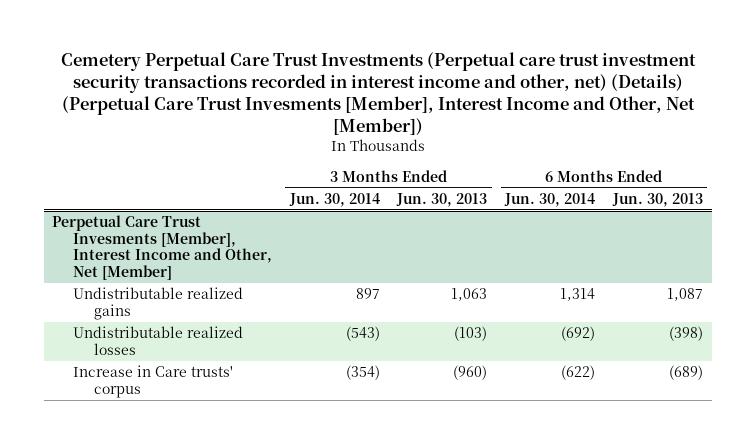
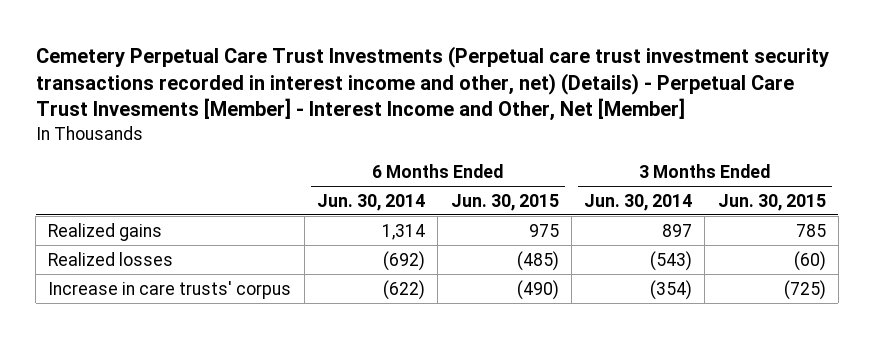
- Cemetery Perpetual Care Trust Investments (Perpetual care trust investment security transactions recorded in interest income and other, net) (Details) (Perpetual Care Trust Invesments [Member], Interest Income and Other, Net [Member])
+ Cemetery Perpetual Care Trust Investments (Perpetual care trust investment security transactions recorded in interest income and other, net) (Details) - Perpetual Care Trust Invesments [Member] - Interest Income and Other, Net [Member]
- | 3 Months Ended Jun. 30, 2014 | 3 Months Ended Jun. 30, 2013 | 6 Months Ended Jun. 30, 2014 | 6 Months Ended Jun. 30, 2013
+ | 6 Months Ended Jun. 30, 2014 | 6 Months Ended Jun. 30, 2015 | 3 Months Ended Jun. 30, 2014 | 3 Months Ended Jun. 30, 2015
- Perpetual Care Trust Invesments [Member], Interest Income and Other, Net [Member]
- Undistributable realized gains | 897 | 1,063 | 1,314 | 1,087
- Undistributable realized losses | (543) | (103) | (692) | (398)
- Increase in Care trusts' corpus | (354) | (960) | (622) | (689)
+ Realized gains | 1,314 | 975 | 897 | 785
+ Realized losses | (692) | (485) | (543) | (60)
+ Increase in care trusts' corpus | (622) | (490) | (354) | (725)

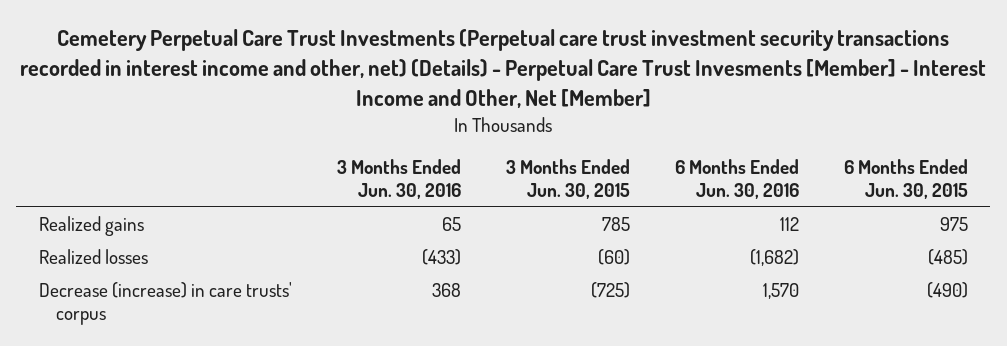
- | 6 Months Ended Jun. 30, 2014 | 6 Months Ended Jun. 30, 2015 | 3 Months Ended Jun. 30, 2014 | 3 Months Ended Jun. 30, 2015
+ | 3 Months Ended Jun. 30, 2016 | 3 Months Ended Jun. 30, 2015 | 6 Months Ended Jun. 30, 2016 | 6 Months Ended Jun. 30, 2015
- Increase in care trusts' corpus | (622) | (490) | (354) | (725)
+ Decrease (increase) in care trusts' corpus | 368 | (725) | 1,570 | (490)

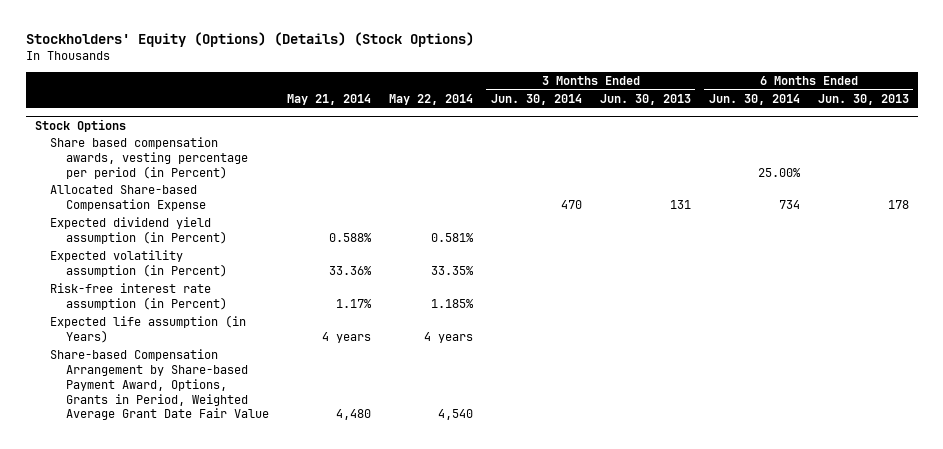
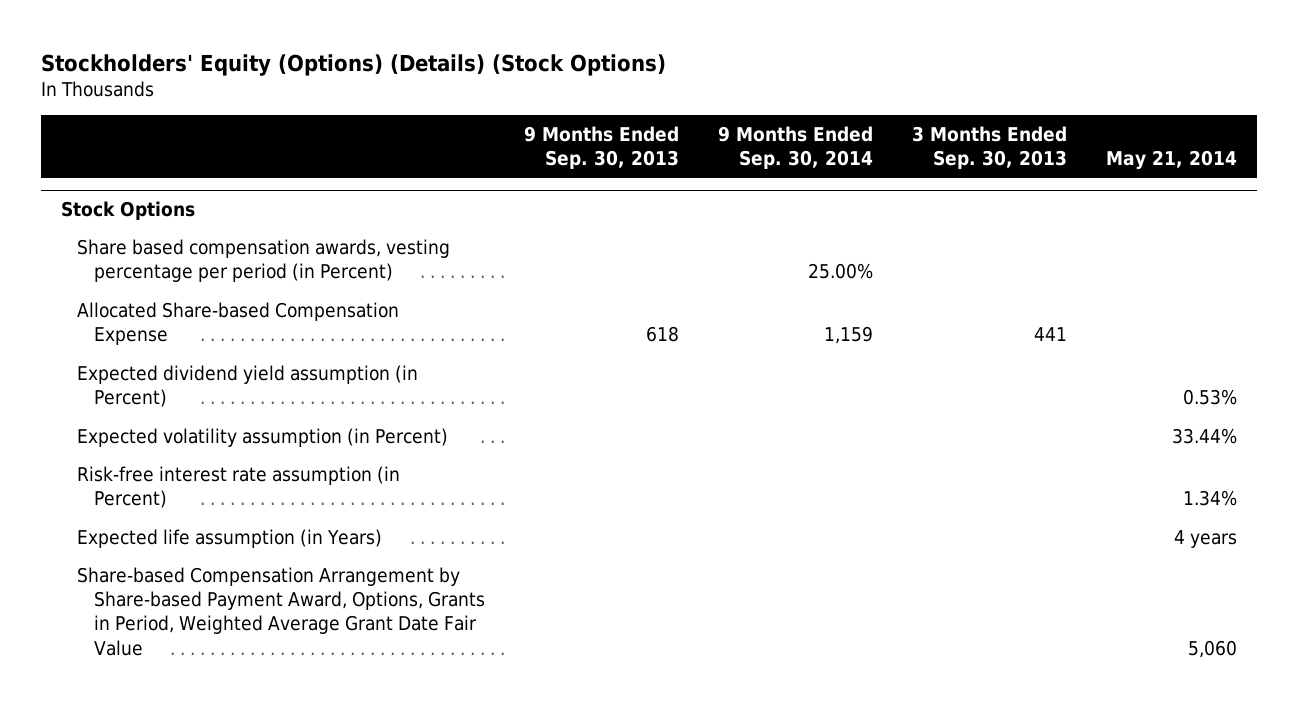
- | May 21, 2014 | May 22, 2014 | 3 Months Ended Jun. 30, 2014 | 3 Months Ended Jun. 30, 2013 | 6 Months Ended Jun. 30, 2014 | 6 Months Ended Jun. 30, 2013
+ | 9 Months Ended Sep. 30, 2013 | 9 Months Ended Sep. 30, 2014 | 3 Months Ended Sep. 30, 2013 | May 21, 2014
@ Stock Options
- Expected dividend yield assumption (in Percent) | 0.588% | 0.581% | | | |
- Expected volatility assumption (in Percent) | 33.36% | 33.35% | | | |
- Risk-free interest rate assumption (in Percent) | 1.17% | 1.185% | | | |
+ Expected dividend yield assumption (in Percent) | | | | 0.53%
+ Expected volatility assumption (in Percent) | | | | 33.44%
+ Risk-free interest rate assumption (in Percent) | | | | 1.34%
- Share-based Compensation Arrangement by Share-based Payment Award, Options, Grants in Period, Weighted Average Grant Date Fair Value | 4,480 | 4,540 | | | |
+ Share-based Compensation Arrangement by Share-based Payment Award, Options, Grants in Period, Weighted Average Grant Date Fair Value | | | | 5,060

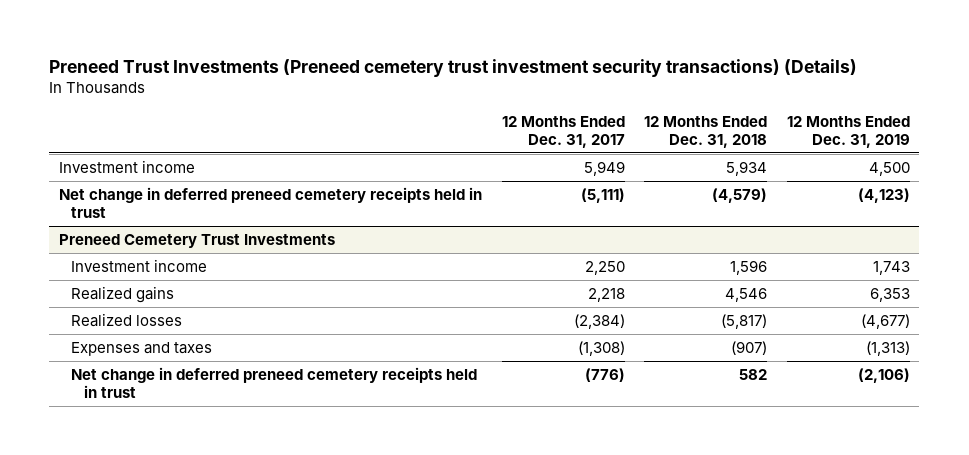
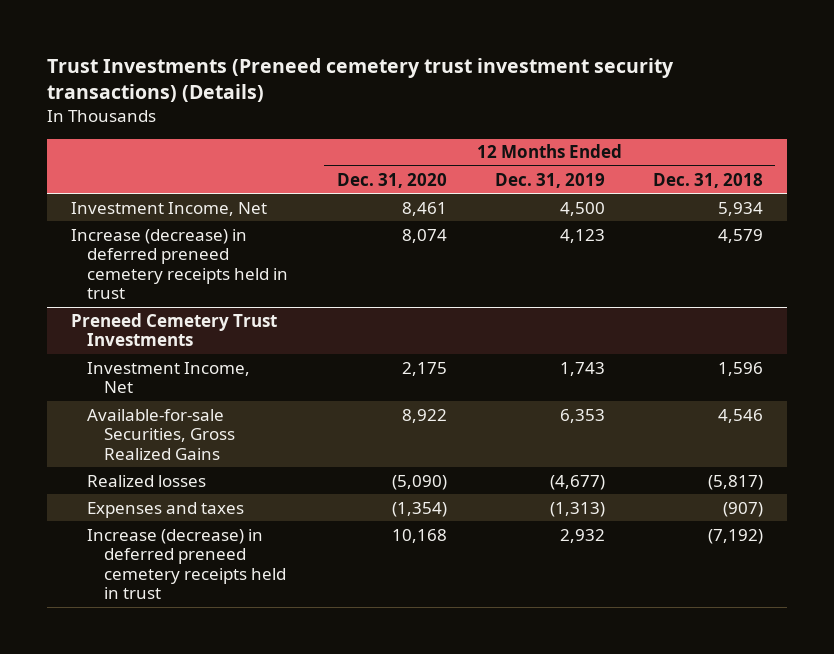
- Preneed Trust Investments (Preneed cemetery trust investment security transactions) (Details)
+ Trust Investments (Preneed cemetery trust investment security transactions) (Details)
- | 12 Months Ended Dec. 31, 2017 | 12 Months Ended Dec. 31, 2018 | 12 Months Ended Dec. 31, 2019
+ | 12 Months Ended Dec. 31, 2020 | 12 Months Ended Dec. 31, 2019 | 12 Months Ended Dec. 31, 2018
- Investment income | 5,949 | 5,934 | 4,500
- Net change in deferred preneed cemetery receipts held in trust | (5,111) | (4,579) | (4,123)
+ Investment Income, Net | 8,461 | 4,500 | 5,934
+ Increase (decrease) in deferred preneed cemetery receipts held in trust | 8,074 | 4,123 | 4,579
@ Preneed Cemetery Trust Investments
- Investment income | 2,250 | 1,596 | 1,743
- Realized gains | 2,218 | 4,546 | 6,353
+ Investment Income, Net | 2,175 | 1,743 | 1,596
+ Available-for-sale Securities, Gross Realized Gains | 8,922 | 6,353 | 4,546
- Net change in deferred preneed cemetery receipts held in trust | (776) | 582 | (2,106)
+ Increase (decrease) in deferred preneed cemetery receipts held in trust | 10,168 | 2,932 | (7,192)

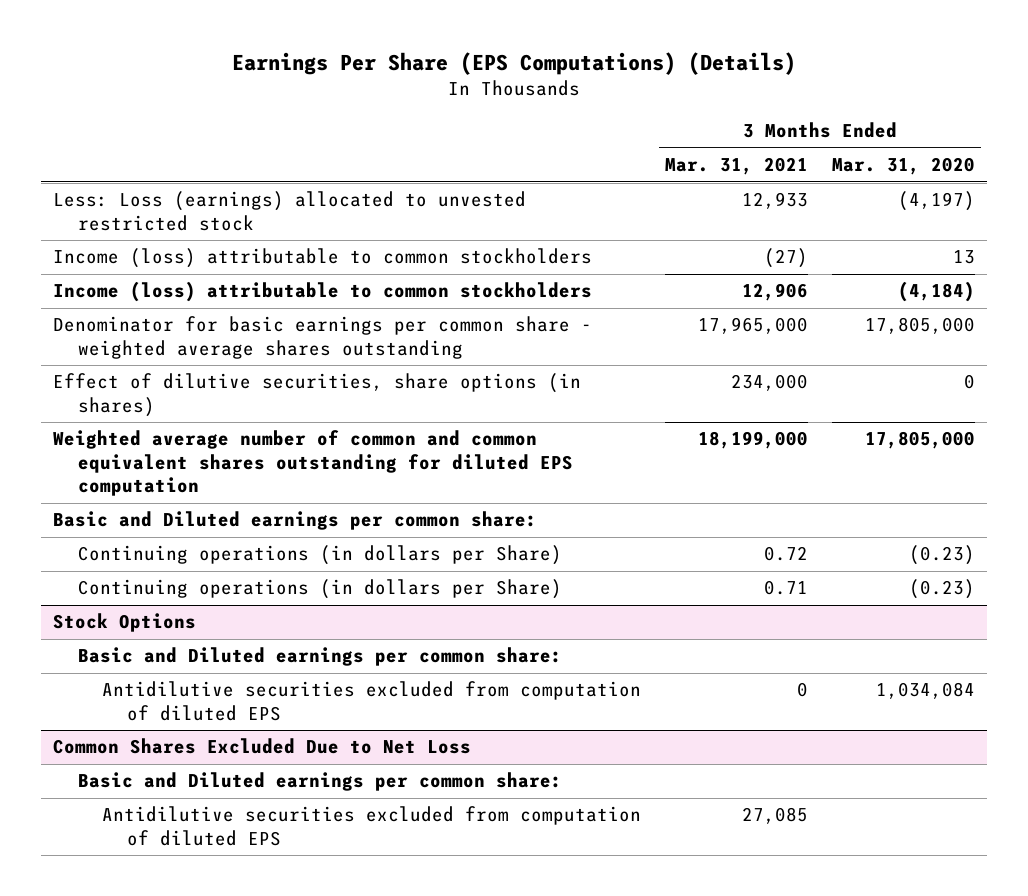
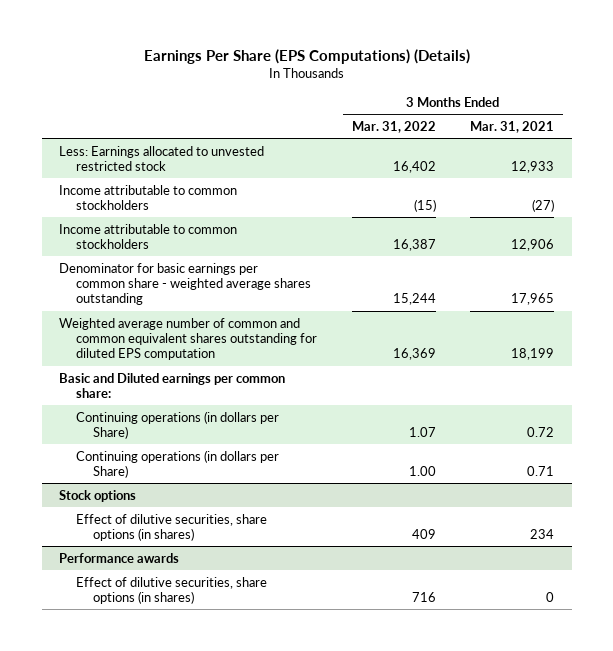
- | 3 Months Ended Mar. 31, 2021 | 3 Months Ended Mar. 31, 2020
+ | 3 Months Ended Mar. 31, 2022 | 3 Months Ended Mar. 31, 2021
- Less: Loss (earnings) allocated to unvested restricted stock | 12,933 | (4,197)
- Income (loss) attributable to common stockholders | (27) | 13
- Income (loss) attributable to common stockholders | 12,906 | (4,184)
- Denominator for basic earnings per common share - weighted average shares outstanding | 17,965,000 | 17,805,000
- Effect of dilutive securities, share options (in shares) | 234,000 | 0
- Weighted average number of common and common equivalent shares outstanding for diluted EPS computation | 18,199,000 | 17,805,000
+ Less: Earnings allocated to unvested restricted stock | 16,402 | 12,933
+ Income attributable to common stockholders | (15) | (27)
+ Income attributable to common stockholders | 16,387 | 12,906
+ Denominator for basic earnings per common share - weighted average shares outstanding | 15,244 | 17,965
+ Weighted average number of common and common equivalent shares outstanding for diluted EPS computation | 16,369 | 18,199
- Stock Options
- Basic and Diluted earnings per common share:
- Antidilutive securities excluded from computation of diluted EPS | 0 | 1,034,084
- Common Shares Excluded Due to Net Loss
- Basic and Diluted earnings per common share:
- Antidilutive securities excluded from computation of diluted EPS | 27,085 |
+ Stock options
+ Effect of dilutive securities, share options (in shares) | 409 | 234
+ Performance awards
+ Effect of dilutive securities, share options (in shares) | 716 | 0

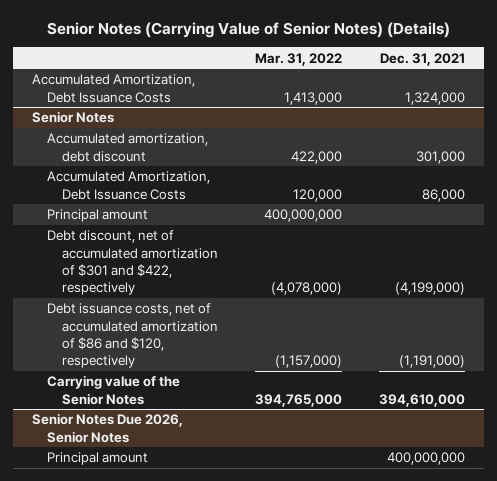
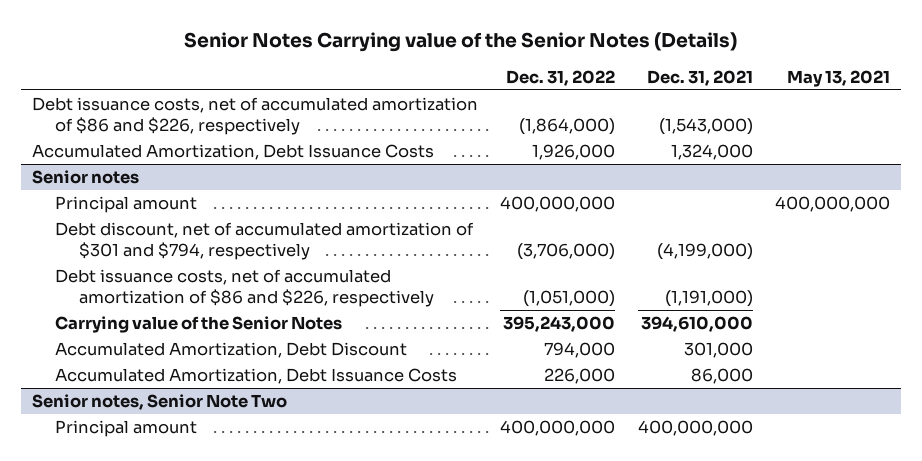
- Senior Notes (Carrying Value of Senior Notes) (Details)
+ Senior Notes Carrying value of the Senior Notes (Details)
- | Mar. 31, 2022 | Dec. 31, 2021
+ | Dec. 31, 2022 | Dec. 31, 2021 | May 13, 2021
+ Debt issuance costs, net of accumulated amortization of $86 and $226, respectively | (1,864,000) | (1,543,000) |
- Senior Notes
- Accumulated amortization, debt discount | 422,000 | 301,000
- Accumulated Amortization, Debt Issuance Costs | 120,000 | 86,000
+ Senior notes
- Debt discount, net of accumulated amortization of $301 and $422, respectively | (4,078,000) | (4,199,000)
- Debt issuance costs, net of accumulated amortization of $86 and $120, respectively | (1,157,000) | (1,191,000)
+ Debt discount, net of accumulated amortization of $301 and $794, respectively | (3,706,000) | (4,199,000) |
+ Debt issuance costs, net of accumulated amortization of $86 and $226, respectively | (1,051,000) | (1,191,000) |
- Senior Notes Due 2026, Senior Notes
+ Accumulated Amortization, Debt Discount | 794,000 | 301,000 |
+ Accumulated Amortization, Debt Issuance Costs | 226,000 | 86,000 |
+ Senior notes, Senior Note Two

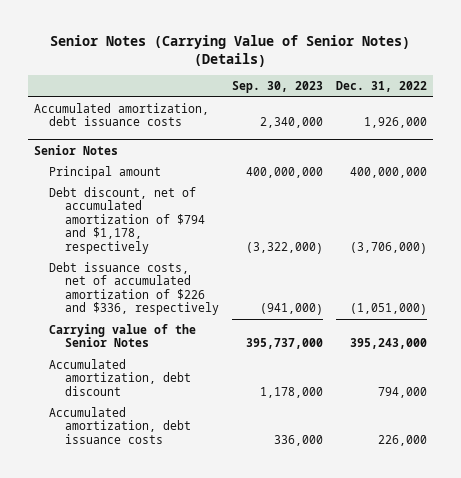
- Senior Notes Carrying value of the Senior Notes (Details)
+ Senior Notes (Carrying Value of Senior Notes) (Details)
- | Dec. 31, 2022 | Dec. 31, 2021 | May 13, 2021
+ | Sep. 30, 2023 | Dec. 31, 2022
- Debt issuance costs, net of accumulated amortization of $86 and $226, respectively | (1,864,000) | (1,543,000) |
- Accumulated Amortization, Debt Issuance Costs | 1,926,000 | 1,324,000 |
- Senior notes
+ Accumulated amortization, debt issuance costs | 2,340,000 | 1,926,000
+ Senior Notes
- Debt discount, net of accumulated amortization of $301 and $794, respectively | (3,706,000) | (4,199,000) |
- Debt issuance costs, net of accumulated amortization of $86 and $226, respectively | (1,051,000) | (1,191,000) |
+ Debt discount, net of accumulated amortization of $794 and $1,178, respectively | (3,322,000) | (3,706,000)
+ Debt issuance costs, net of accumulated amortization of $226 and $336, respectively | (941,000) | (1,051,000)
- Accumulated Amortization, Debt Discount | 794,000 | 301,000 |
- Accumulated Amortization, Debt Issuance Costs | 226,000 | 86,000 |
- Senior notes, Senior Note Two
- Principal amount | 400,000,000 | 400,000,000 |
+ Accumulated amortization, debt discount | 1,178,000 | 794,000
+ Accumulated amortization, debt issuance costs | 336,000 | 226,000

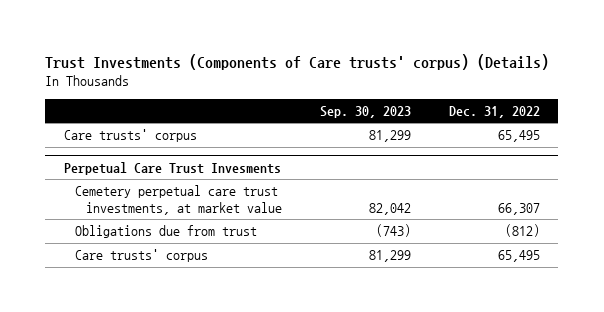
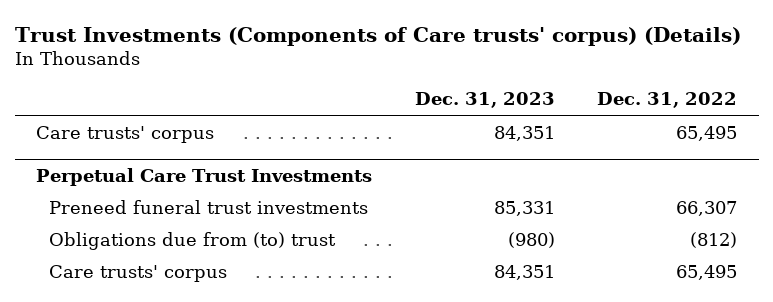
- | Sep. 30, 2023 | Dec. 31, 2022
+ | Dec. 31, 2023 | Dec. 31, 2022
- Perpetual Care Trust Invesments
- Cemetery perpetual care trust investments, at market value | 82,042 | 66,307
- Obligations due from trust | (743) | (812)
+ Perpetual Care Trust Investments
+ Preneed funeral trust investments | 85,331 | 66,307
+ Obligations due from (to) trust | (980) | (812)

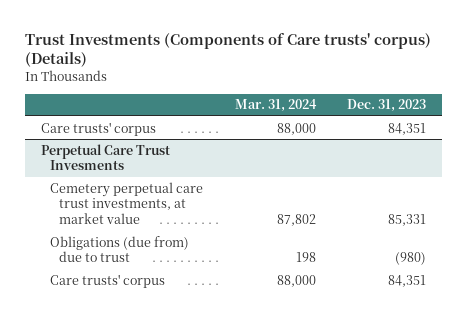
- | Dec. 31, 2023 | Dec. 31, 2022
+ | Mar. 31, 2024 | Dec. 31, 2023
- Perpetual Care Trust Investments
- Preneed funeral trust investments | 85,331 | 66,307
- Obligations due from (to) trust | (980) | (812)
+ Perpetual Care Trust Invesments
+ Cemetery perpetual care trust investments, at market value | 87,802 | 85,331
+ Obligations (due from) due to trust | 198 | (980)

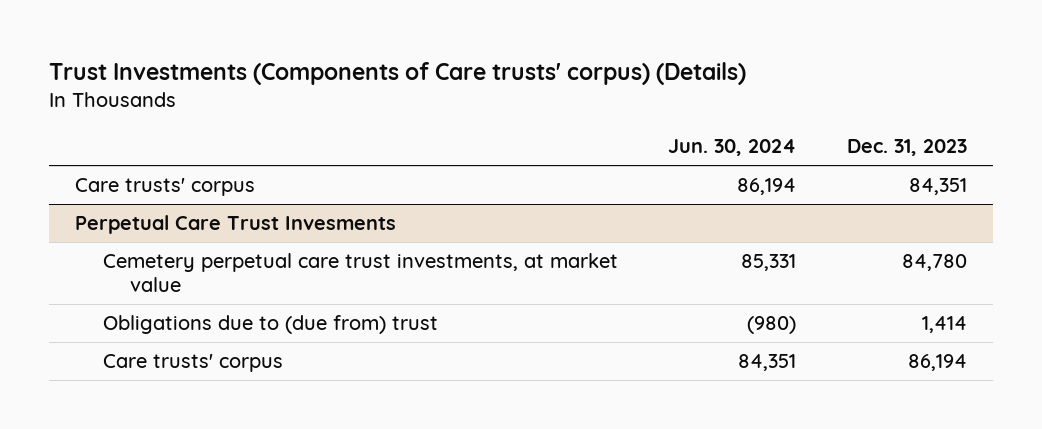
- | Mar. 31, 2024 | Dec. 31, 2023
+ | Jun. 30, 2024 | Dec. 31, 2023
@ Perpetual Care Trust Invesments
- Cemetery perpetual care trust investments, at market value | 87,802 | 85,331
- Obligations (due from) due to trust | 198 | (980)
- Care trusts' corpus | 88,000 | 84,351
+ Cemetery perpetual care trust investments, at market value | 85,331 | 84,780
+ Obligations due to (due from) trust | (980) | 1,414
+ Care trusts' corpus | 84,351 | 86,194

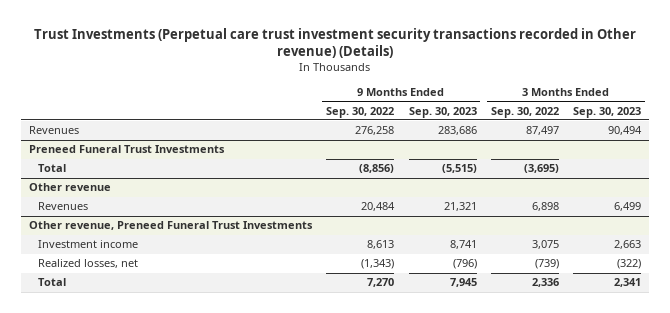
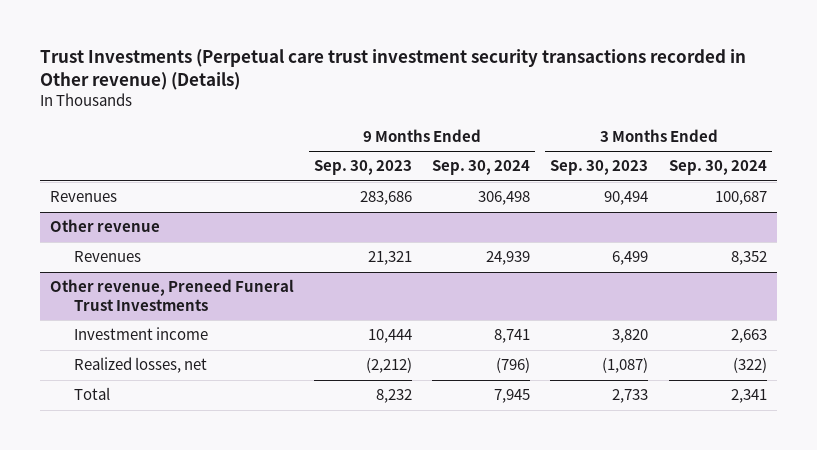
- | 9 Months Ended Sep. 30, 2022 | 9 Months Ended Sep. 30, 2023 | 3 Months Ended Sep. 30, 2022 | 3 Months Ended Sep. 30, 2023
+ | 9 Months Ended Sep. 30, 2023 | 9 Months Ended Sep. 30, 2024 | 3 Months Ended Sep. 30, 2023 | 3 Months Ended Sep. 30, 2024
- Preneed Funeral Trust Investments
- Total | (8,856) | (5,515) | (3,695) |
@ Other revenue, Preneed Funeral Trust Investments
- Investment income | 8,613 | 8,741 | 3,075 | 2,663
- Realized losses, net | (1,343) | (796) | (739) | (322)
- Total | 7,270 | 7,945 | 2,336 | 2,341
+ Investment income | 10,444 | 8,741 | 3,820 | 2,663
+ Realized losses, net | (2,212) | (796) | (1,087) | (322)
+ Total | 8,232 | 7,945 | 2,733 | 2,341

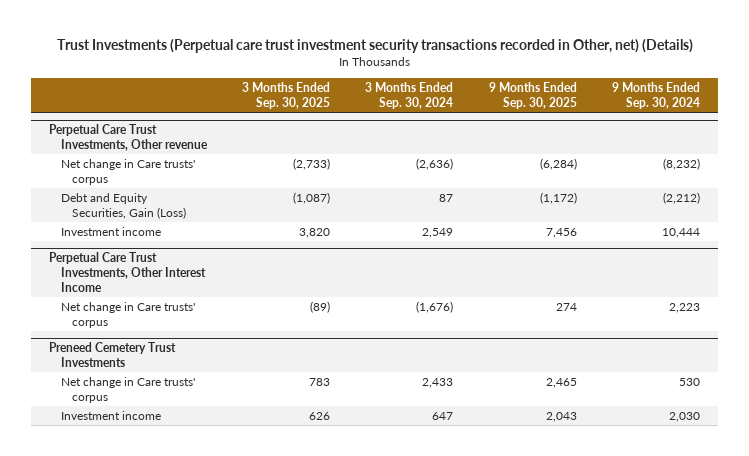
- Trust Investments (Perpetual care trust investment security transactions recorded in Other revenue) (Details)
+ Trust Investments (Perpetual care trust investment security transactions recorded in Other, net) (Details)
- | 9 Months Ended Sep. 30, 2023 | 9 Months Ended Sep. 30, 2024 | 3 Months Ended Sep. 30, 2023 | 3 Months Ended Sep. 30, 2024
+ | 3 Months Ended Sep. 30, 2025 | 3 Months Ended Sep. 30, 2024 | 9 Months Ended Sep. 30, 2025 | 9 Months Ended Sep. 30, 2024
- Revenues | 283,686 | 306,498 | 90,494 | 100,687
- Other revenue
- Revenues | 21,321 | 24,939 | 6,499 | 8,352
- Other revenue, Preneed Funeral Trust Investments
- Investment income | 10,444 | 8,741 | 3,820 | 2,663
- Realized losses, net | (2,212) | (796) | (1,087) | (322)
- Total | 8,232 | 7,945 | 2,733 | 2,341
+ Perpetual Care Trust Investments, Other revenue
+ Net change in Care trusts' corpus | (2,733) | (2,636) | (6,284) | (8,232)
+ Debt and Equity Securities, Gain (Loss) | (1,087) | 87 | (1,172) | (2,212)
+ Investment income | 3,820 | 2,549 | 7,456 | 10,444
+ Perpetual Care Trust Investments, Other Interest Income
+ Net change in Care trusts' corpus | (89) | (1,676) | 274 | 2,223
+ Preneed Cemetery Trust Investments
+ Net change in Care trusts' corpus | 783 | 2,433 | 2,465 | 530
+ Investment income | 626 | 647 | 2,043 | 2,030

